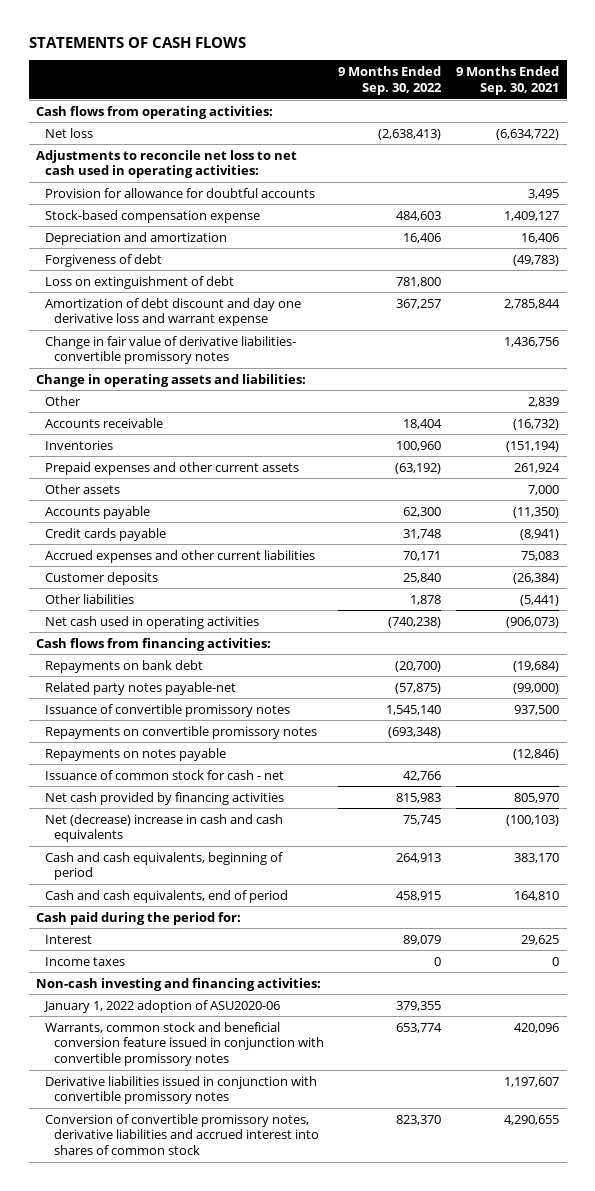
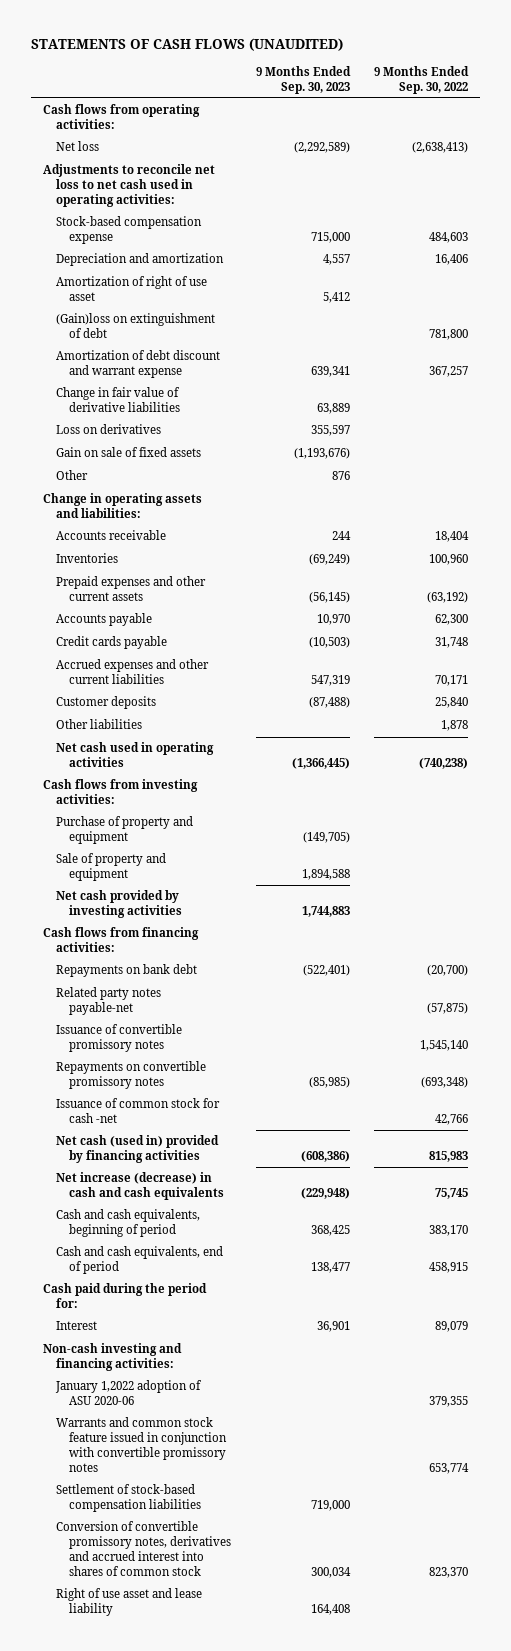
- STATEMENTS OF CASH FLOWS
+ STATEMENTS OF CASH FLOWS (UNAUDITED)
- | 9 Months Ended Sep. 30, 2022 | 9 Months Ended Sep. 30, 2021
+ | 9 Months Ended Sep. 30, 2023 | 9 Months Ended Sep. 30, 2022
- Provision for allowance for doubtful accounts | | 3,495
- Forgiveness of debt | | (49,783)
- Loss on extinguishment of debt | 781,800 |
- Amortization of debt discount and day one derivative loss and warrant expense | 367,257 | 2,785,844
- Change in fair value of derivative liabilities- convertible promissory notes | | 1,436,756
+ Amortization of right of use asset | 5,412 |
+ (Gain)loss on extinguishment of debt | | 781,800
+ Amortization of debt discount and warrant expense | 639,341 | 367,257
+ Change in fair value of derivative liabilities | 63,889 |
+ Loss on derivatives | 355,597 |
+ Gain on sale of fixed assets | (1,193,676) |
moved down: Change in operating assets and liabilities:
- Other assets | | 7,000
+ Cash flows from investing activities:
+ Purchase of property and equipment | (149,705) |
+ Sale of property and equipment | 1,894,588 |
+ Net cash provided by investing activities | 1,744,883 |
- Repayments on notes payable | | (12,846)
- Issuance of common stock for cash - net | 42,766 |
- Net cash provided by financing activities | 815,983 | 805,970
- Net (decrease) increase in cash and cash equivalents | 75,745 | (100,103)
- Cash and cash equivalents, beginning of period | 264,913 | 383,170
+ Issuance of common stock for cash -net | | 42,766
+ Net cash (used in) provided by financing activities | (608,386) | 815,983
+ Net increase (decrease) in cash and cash equivalents | (229,948) | 75,745
+ Cash and cash equivalents, beginning of period | 368,425 | 383,170
- Income taxes | 0 | 0
- January 1, 2022 adoption of ASU2020-06 | 379,355 |
- Warrants, common stock and beneficial conversion feature issued in conjunction with convertible promissory notes | 653,774 | 420,096
- Derivative liabilities issued in conjunction with convertible promissory notes | | 1,197,607
- Conversion of convertible promissory notes, derivative liabilities and accrued interest into shares of common stock | 823,370 | 4,290,655
+ January 1,2022 adoption of ASU 2020-06 | | 379,355
+ Warrants and common stock feature issued in conjunction with convertible promissory notes | | 653,774
+ Settlement of stock-based compensation liabilities | 719,000 |
+ Conversion of convertible promissory notes, derivatives and accrued interest into shares of common stock | 300,034 | 823,370
+ Right of use asset and lease liability | 164,408 |

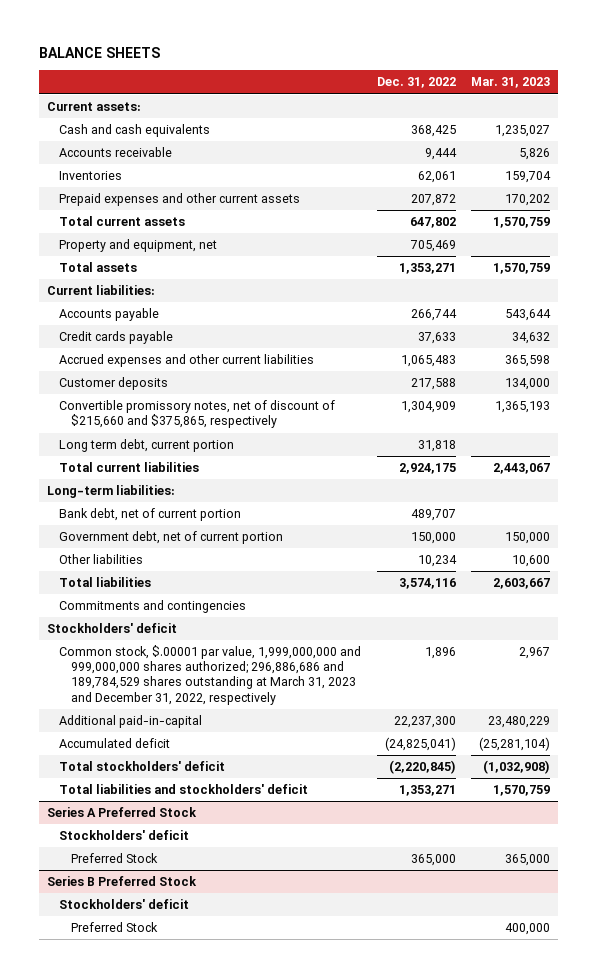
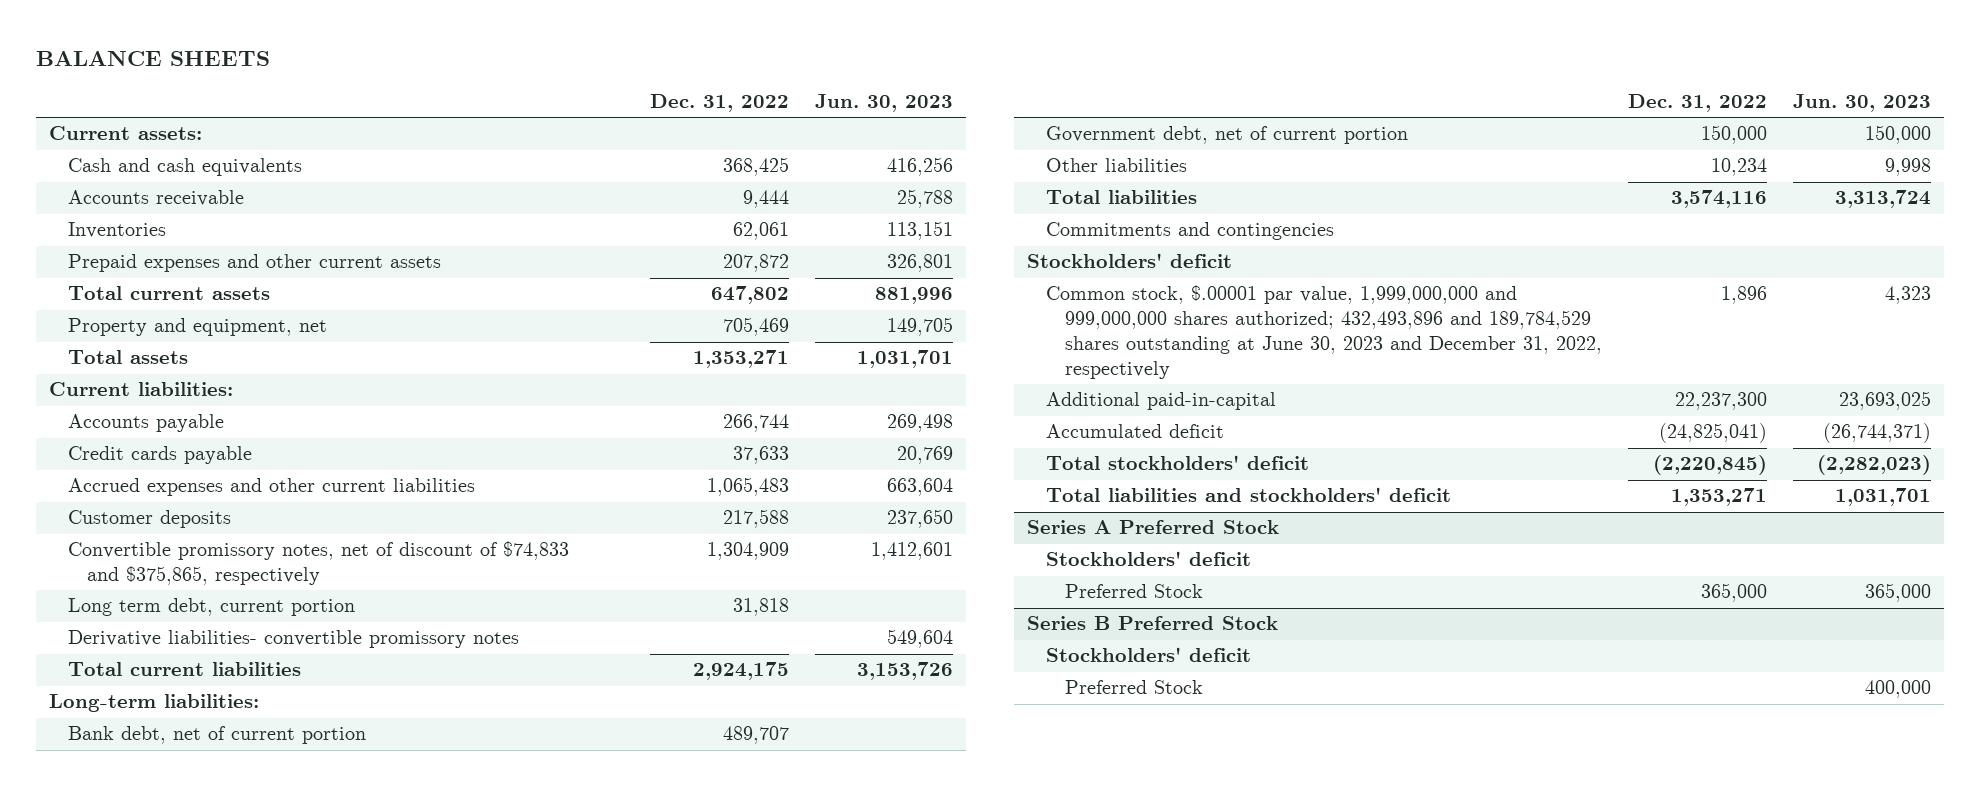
- | Dec. 31, 2022 | Mar. 31, 2023
+ | Dec. 31, 2022 | Jun. 30, 2023
- Convertible promissory notes, net of discount of $215,660 and $375,865, respectively | 1,304,909 | 1,365,193
+ Convertible promissory notes, net of discount of $74,833 and $375,865, respectively | 1,304,909 | 1,412,601
+ Derivative liabilities- convertible promissory notes | | 549,604
- Common stock, $.00001 par value, 1,999,000,000 and 999,000,000 shares authorized; 296,886,686 and 189,784,529 shares outstanding at March 31, 2023 and December 31, 2022, respectively | 1,896 | 2,967
+ Common stock, $.00001 par value, 1,999,000,000 and 999,000,000 shares authorized; 432,493,896 and 189,784,529 shares outstanding at June 30, 2023 and December 31, 2022, respectively | 1,896 | 4,323

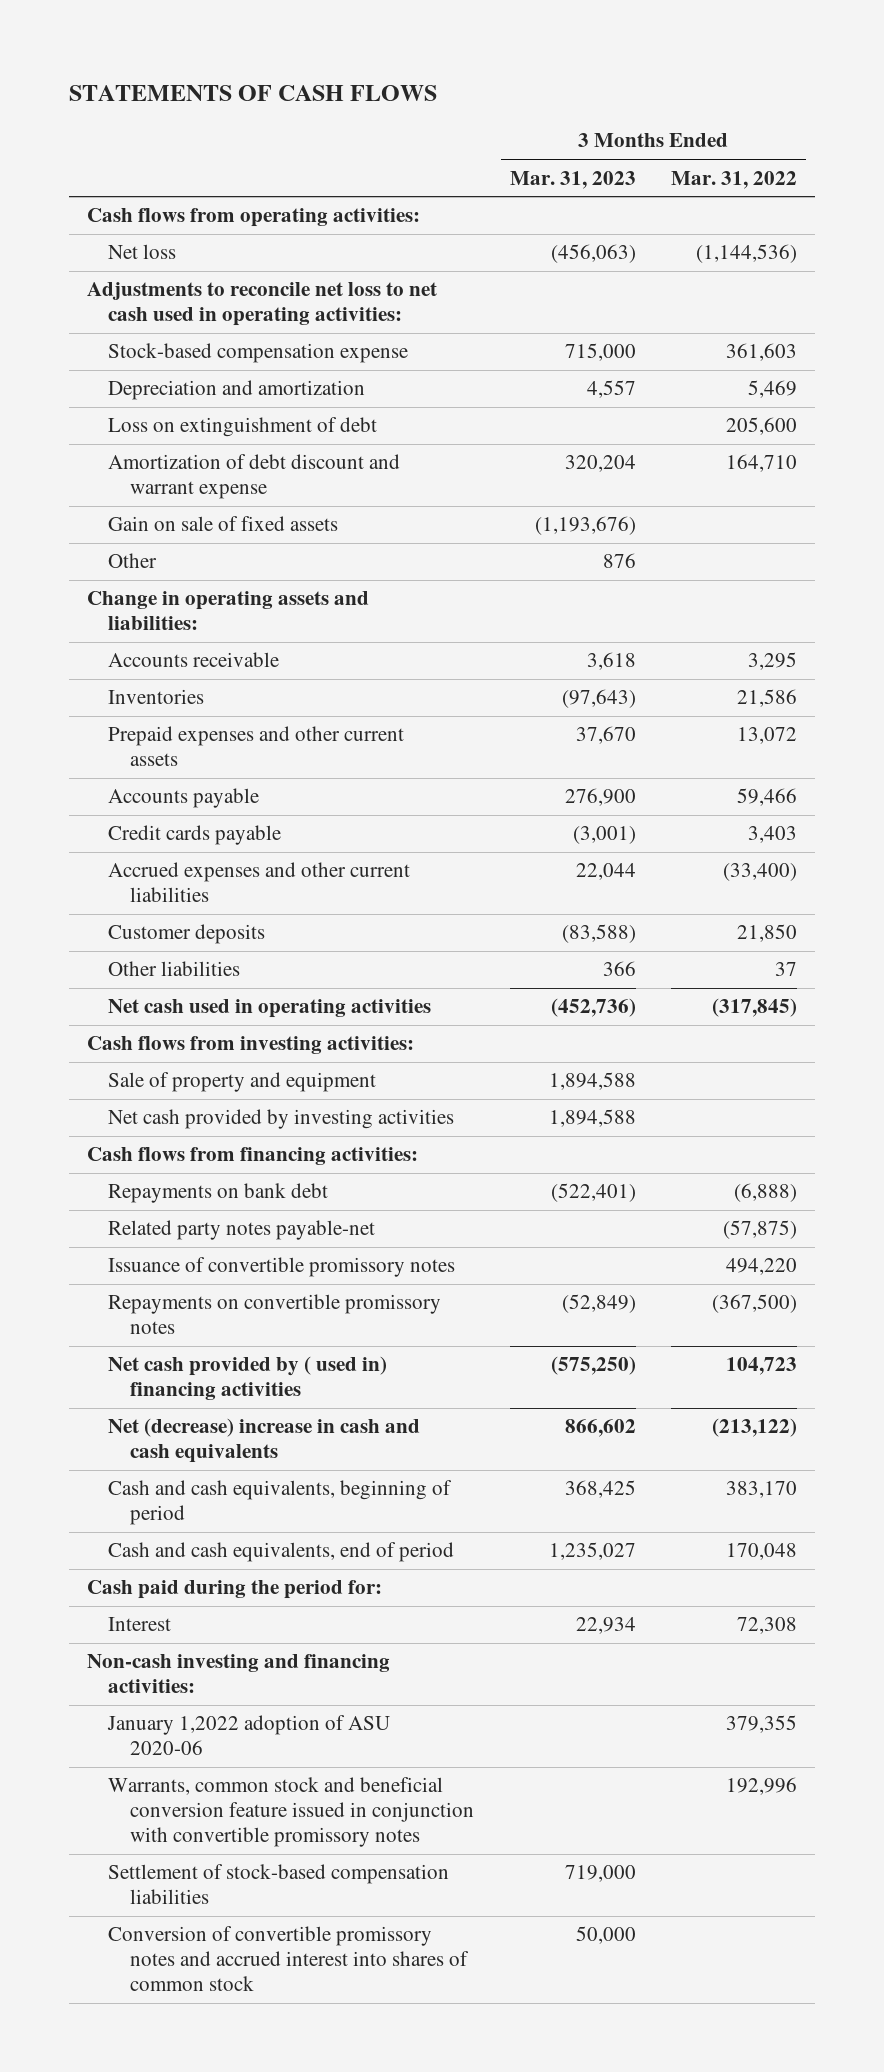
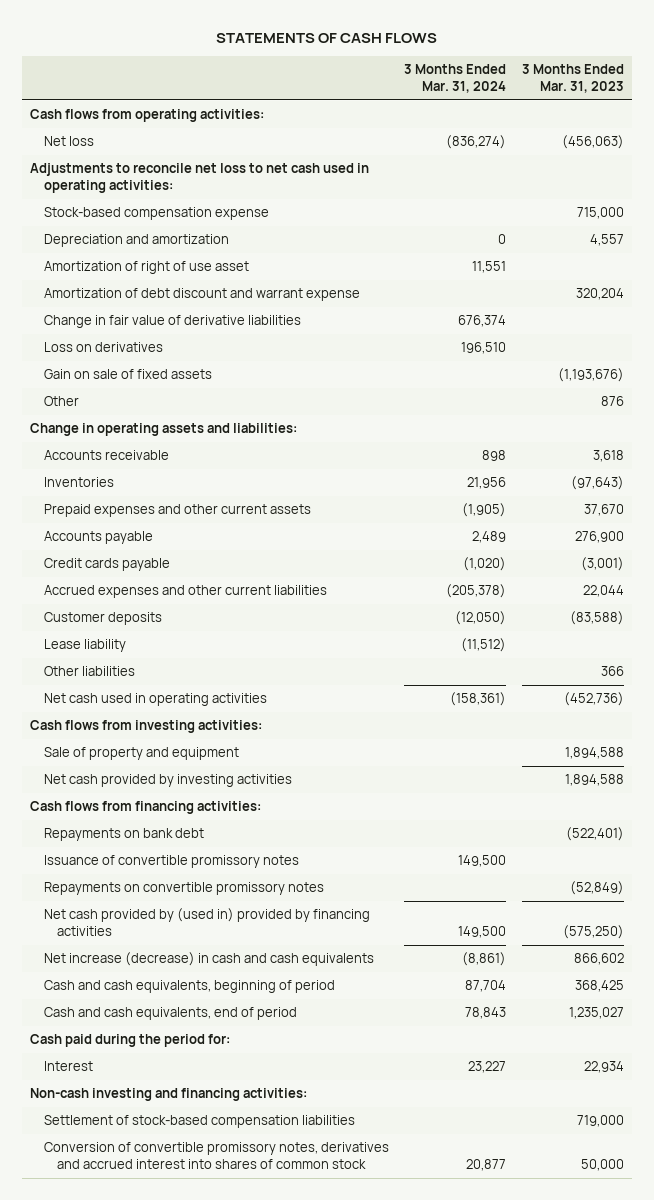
- | 3 Months Ended Mar. 31, 2023 | 3 Months Ended Mar. 31, 2022
+ | 3 Months Ended Mar. 31, 2024 | 3 Months Ended Mar. 31, 2023
- Loss on extinguishment of debt | | 205,600
+ Amortization of right of use asset | 11,551 |
+ Change in fair value of derivative liabilities | 676,374 |
+ Loss on derivatives | 196,510 |
+ Lease liability | (11,512) |
- Related party notes payable-net | | (57,875)
- Net cash provided by ( used in) financing activities | (575,250) | 104,723
- Net (decrease) increase in cash and cash equivalents | 866,602 | (213,122)
+ Net cash provided by (used in) provided by financing activities | 149,500 | (575,250)
+ Net increase (decrease) in cash and cash equivalents | (8,861) | 866,602
- January 1,2022 adoption of ASU 2020-06 | | 379,355
- Warrants, common stock and beneficial conversion feature issued in conjunction with convertible promissory notes | | 192,996
- Conversion of convertible promissory notes and accrued interest into shares of common stock | 50,000 |
+ Conversion of convertible promissory notes, derivatives and accrued interest into shares of common stock | 20,877 | 50,000

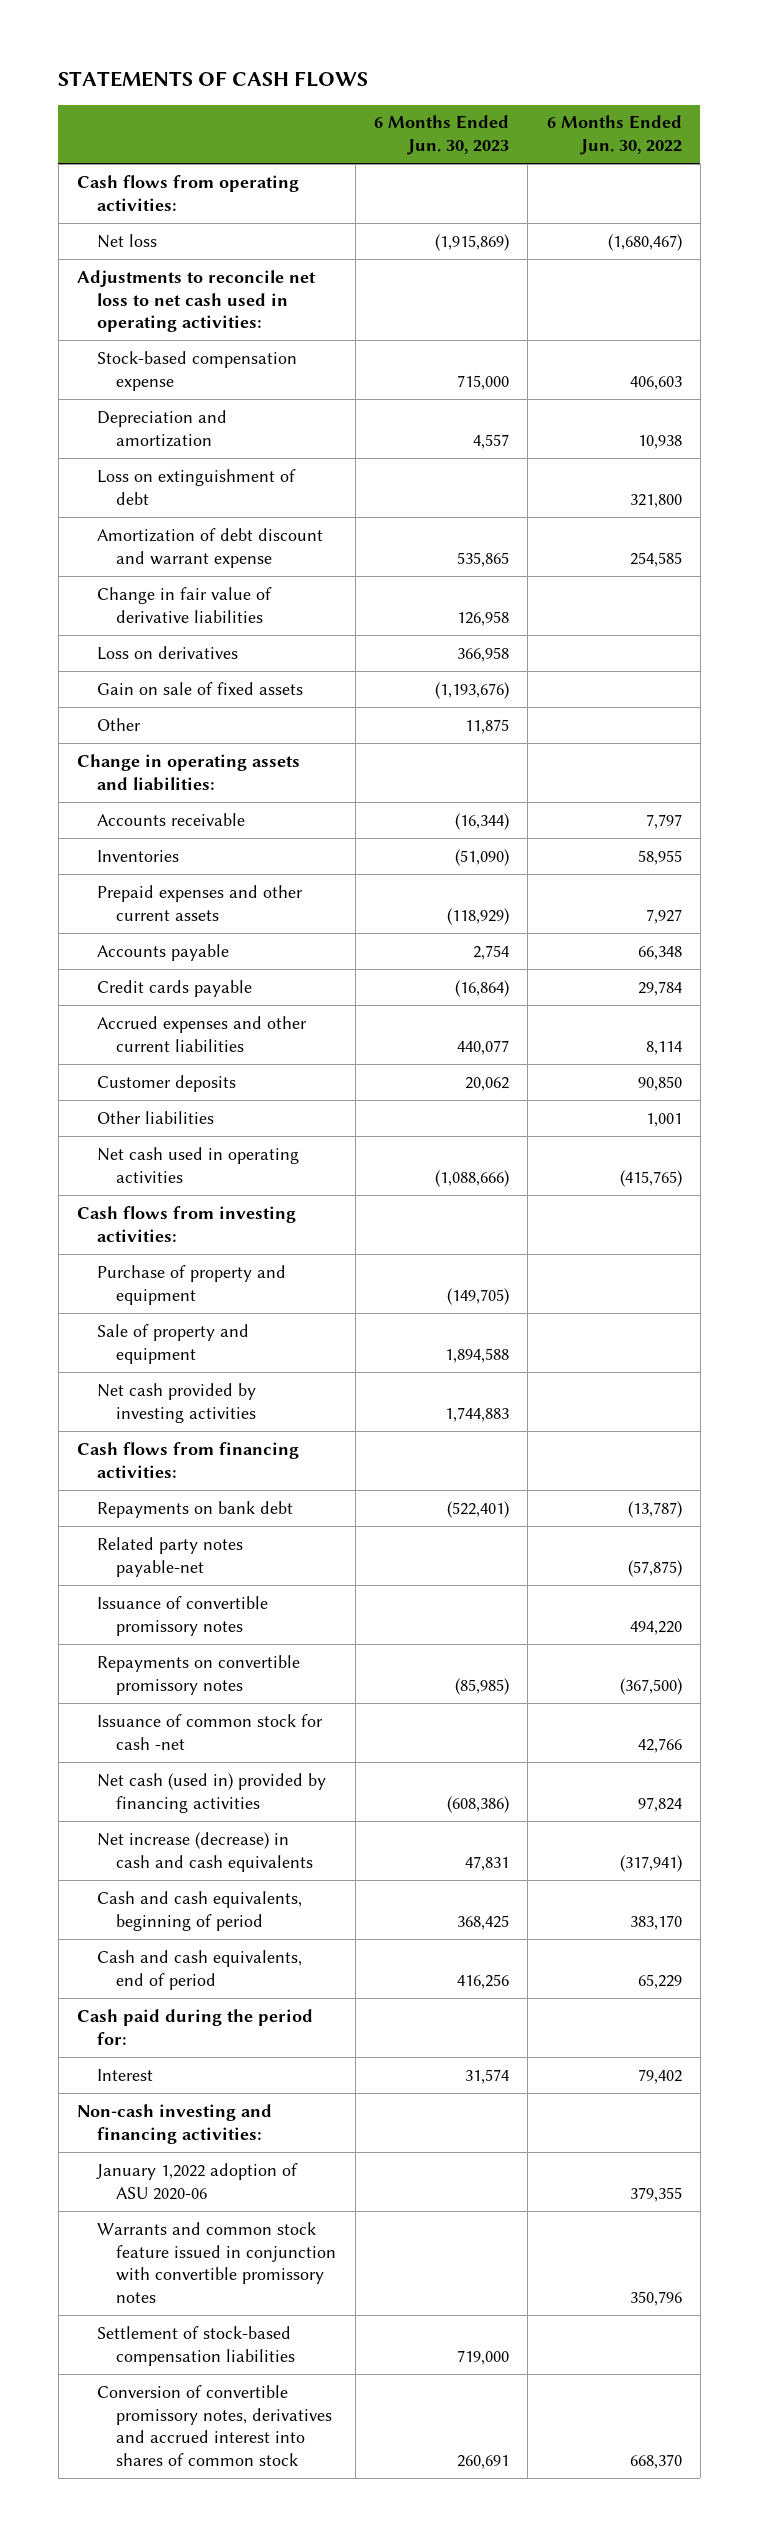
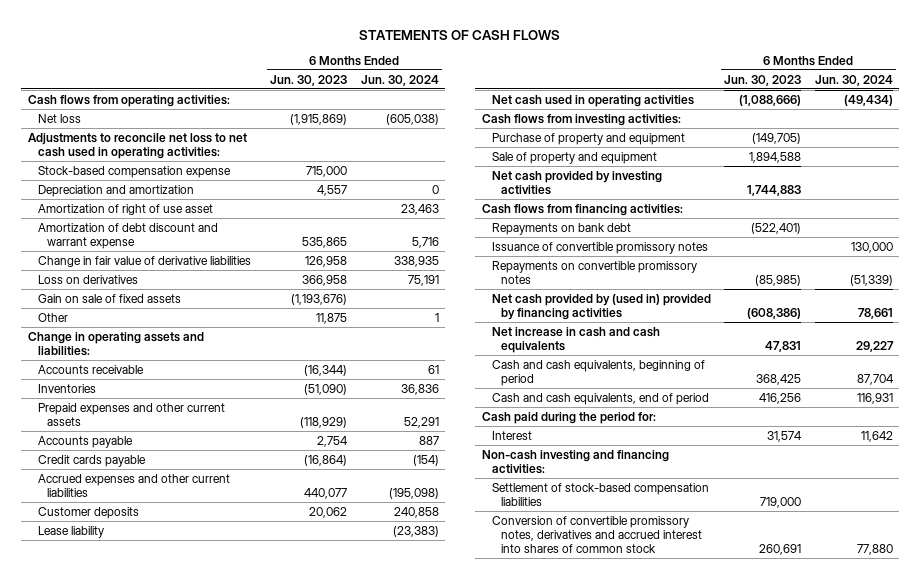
- | 6 Months Ended Jun. 30, 2023 | 6 Months Ended Jun. 30, 2022
+ | 6 Months Ended Jun. 30, 2023 | 6 Months Ended Jun. 30, 2024
- Loss on extinguishment of debt | | 321,800
+ Amortization of right of use asset | | 23,463
- Other liabilities | | 1,001
+ Lease liability | | (23,383)
- Related party notes payable-net | | (57,875)
- Issuance of common stock for cash -net | | 42,766
- Net cash (used in) provided by financing activities | (608,386) | 97,824
- Net increase (decrease) in cash and cash equivalents | 47,831 | (317,941)
+ Net cash provided by (used in) provided by financing activities | (608,386) | 78,661
+ Net increase in cash and cash equivalents | 47,831 | 29,227
- January 1,2022 adoption of ASU 2020-06 | | 379,355
- Warrants and common stock feature issued in conjunction with convertible promissory notes | | 350,796

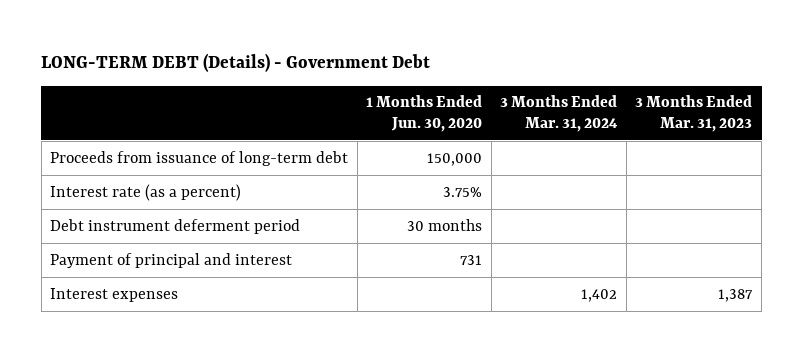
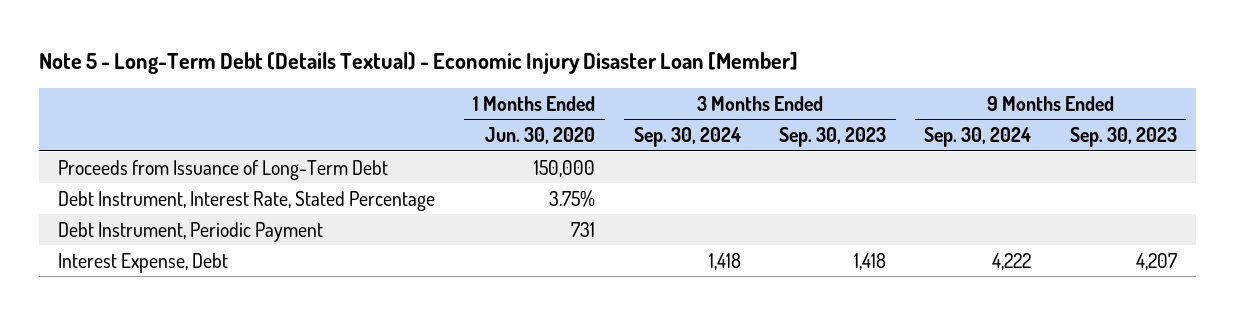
- LONG-TERM DEBT (Details) - Government Debt
+ Note 5 - Long-Term Debt (Details Textual) - Economic Injury Disaster Loan [Member]
- | 1 Months Ended Jun. 30, 2020 | 3 Months Ended Mar. 31, 2024 | 3 Months Ended Mar. 31, 2023
+ | 1 Months Ended Jun. 30, 2020 | 3 Months Ended Sep. 30, 2024 | 3 Months Ended Sep. 30, 2023 | 9 Months Ended Sep. 30, 2024 | 9 Months Ended Sep. 30, 2023
- Proceeds from issuance of long-term debt | 150,000 | |
- Interest rate (as a percent) | 3.75% | |
- Debt instrument deferment period | 30 months | |
- Payment of principal and interest | 731 | |
- Interest expenses | | 1,402 | 1,387
+ Proceeds from Issuance of Long-Term Debt | 150,000 | | | |
+ Debt Instrument, Interest Rate, Stated Percentage | 3.75% | | | |
+ Debt Instrument, Periodic Payment | 731 | | | |
+ Interest Expense, Debt | | 1,418 | 1,418 | 4,222 | 4,207

